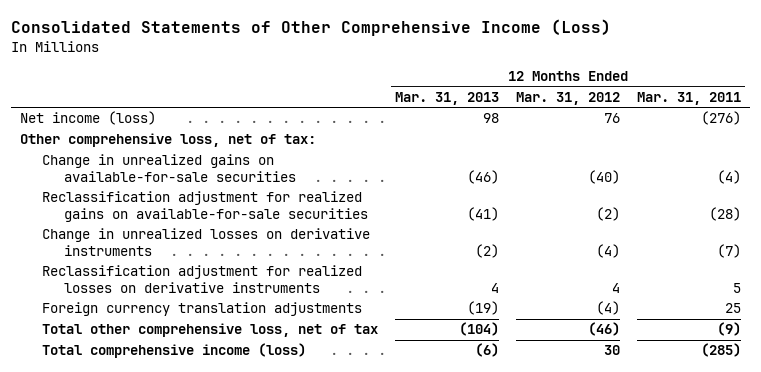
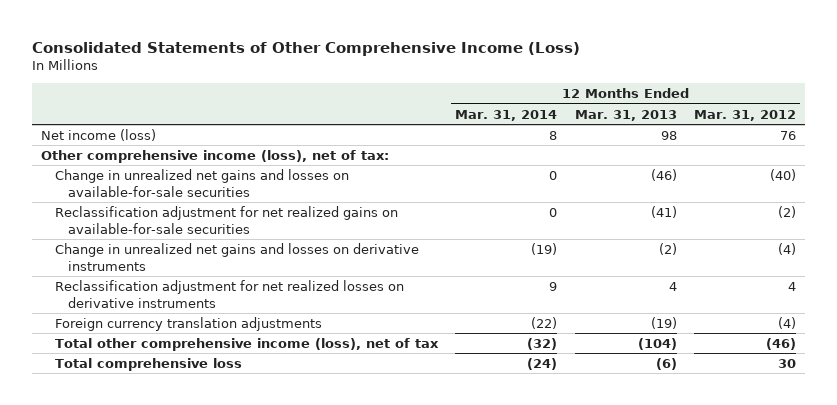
- | 12 Months Ended Mar. 31, 2013 | 12 Months Ended Mar. 31, 2012 | 12 Months Ended Mar. 31, 2011
+ | 12 Months Ended Mar. 31, 2014 | 12 Months Ended Mar. 31, 2013 | 12 Months Ended Mar. 31, 2012
- Other comprehensive loss, net of tax:
- Change in unrealized gains on available-for-sale securities | (46) | (40) | (4)
- Reclassification adjustment for realized gains on available-for-sale securities | (41) | (2) | (28)
- Change in unrealized losses on derivative instruments | (2) | (4) | (7)
- Reclassification adjustment for realized losses on derivative instruments | 4 | 4 | 5
+ Other comprehensive income (loss), net of tax:
+ Change in unrealized net gains and losses on available-for-sale securities | 0 | (46) | (40)
+ Reclassification adjustment for net realized gains on available-for-sale securities | 0 | (41) | (2)
+ Change in unrealized net gains and losses on derivative instruments | (19) | (2) | (4)
+ Reclassification adjustment for net realized losses on derivative instruments | 9 | 4 | 4
- Total other comprehensive loss, net of tax | (104) | (46) | (9)
- Total comprehensive income (loss) | (6) | 30 | (285)
+ Total other comprehensive income (loss), net of tax | (32) | (104) | (46)
+ Total comprehensive loss | (24) | (6) | 30

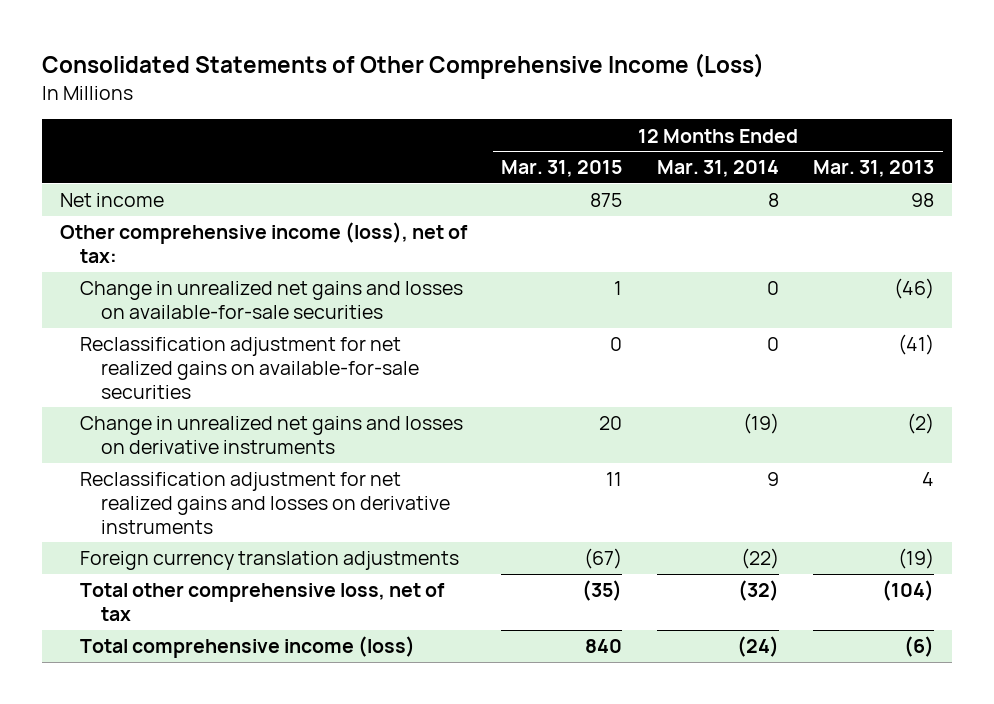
- | 12 Months Ended Mar. 31, 2014 | 12 Months Ended Mar. 31, 2013 | 12 Months Ended Mar. 31, 2012
+ | 12 Months Ended Mar. 31, 2015 | 12 Months Ended Mar. 31, 2014 | 12 Months Ended Mar. 31, 2013
- Net income (loss) | 8 | 98 | 76
+ Net income | 875 | 8 | 98
- Reclassification adjustment for net realized losses on derivative instruments | 9 | 4 | 4
+ Reclassification adjustment for net realized gains and losses on derivative instruments | 11 | 9 | 4
- Total other comprehensive income (loss), net of tax | (32) | (104) | (46)
- Total comprehensive loss | (24) | (6) | 30
+ Total other comprehensive loss, net of tax | (35) | (32) | (104)
+ Total comprehensive income (loss) | 840 | (24) | (6)

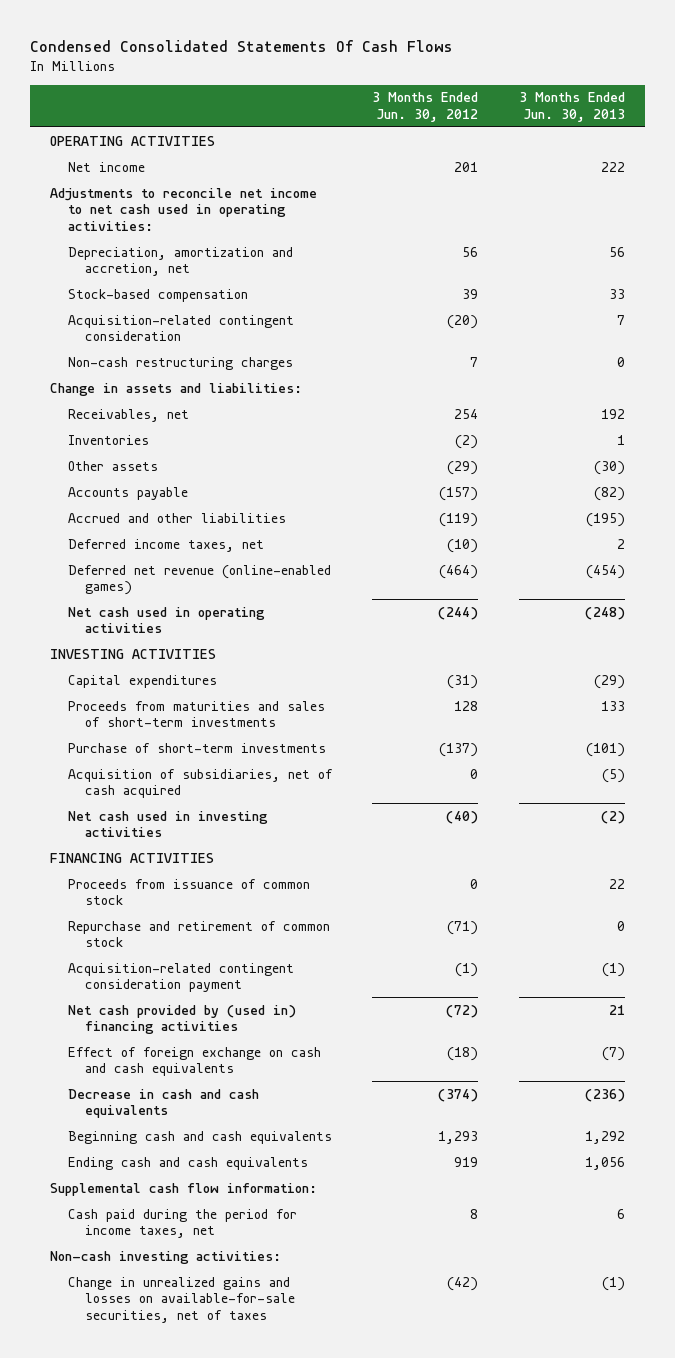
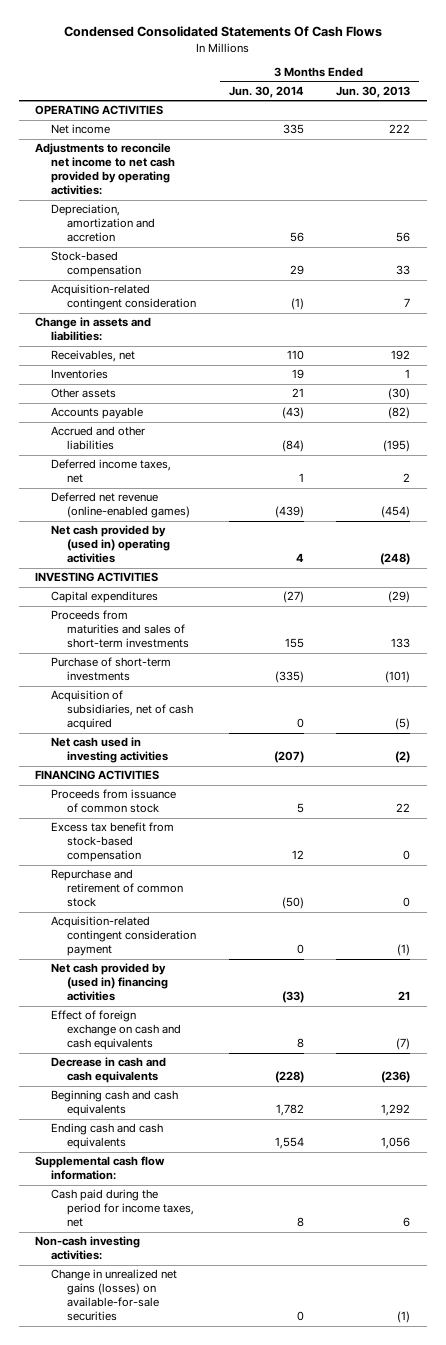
- | 3 Months Ended Jun. 30, 2012 | 3 Months Ended Jun. 30, 2013
+ | 3 Months Ended Jun. 30, 2014 | 3 Months Ended Jun. 30, 2013
- Adjustments to reconcile net income to net cash used in operating activities:
- Depreciation, amortization and accretion, net | 56 | 56
+ Adjustments to reconcile net income to net cash provided by operating activities:
+ Depreciation, amortization and accretion | 56 | 56
- Non-cash restructuring charges | 7 | 0
- Net cash used in operating activities | (244) | (248)
+ Net cash provided by (used in) operating activities | 4 | (248)
+ Excess tax benefit from stock-based compensation | 12 | 0
- Change in unrealized gains and losses on available-for-sale securities, net of taxes | (42) | (1)
+ Change in unrealized net gains (losses) on available-for-sale securities | 0 | (1)

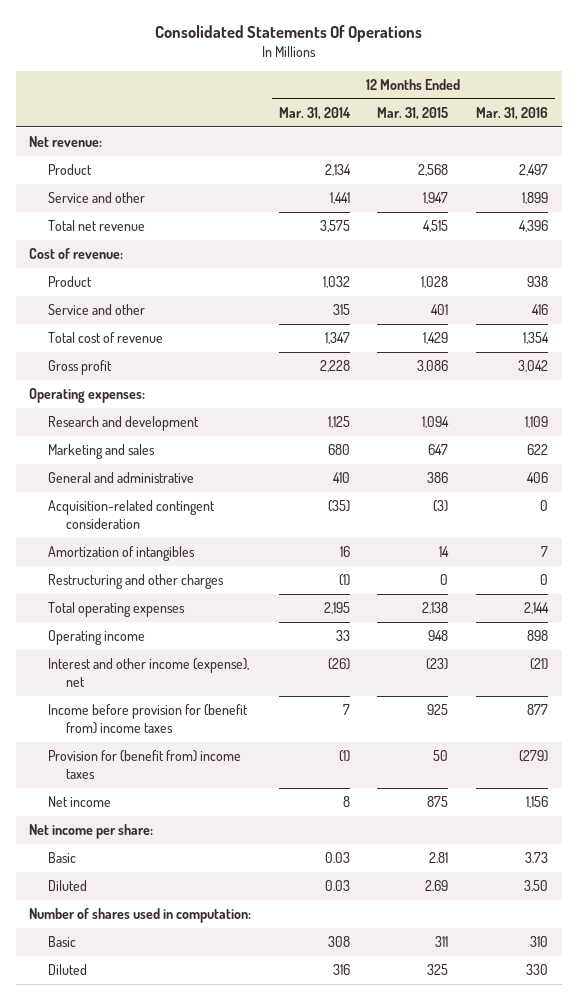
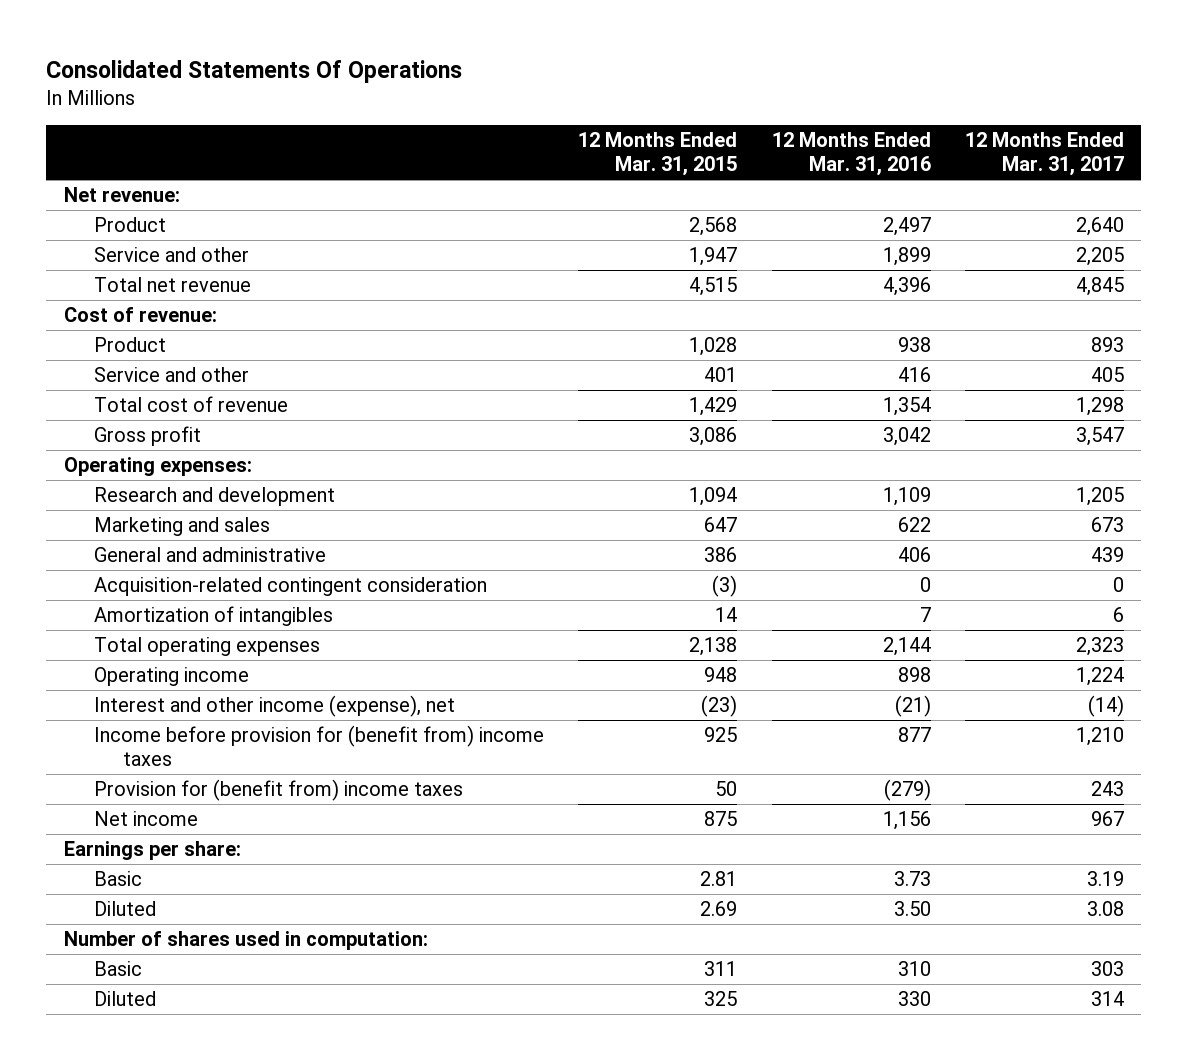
- | 12 Months Ended Mar. 31, 2014 | 12 Months Ended Mar. 31, 2015 | 12 Months Ended Mar. 31, 2016
+ | 12 Months Ended Mar. 31, 2015 | 12 Months Ended Mar. 31, 2016 | 12 Months Ended Mar. 31, 2017
- Restructuring and other charges | (1) | 0 | 0
- Net income per share:
+ Earnings per share:

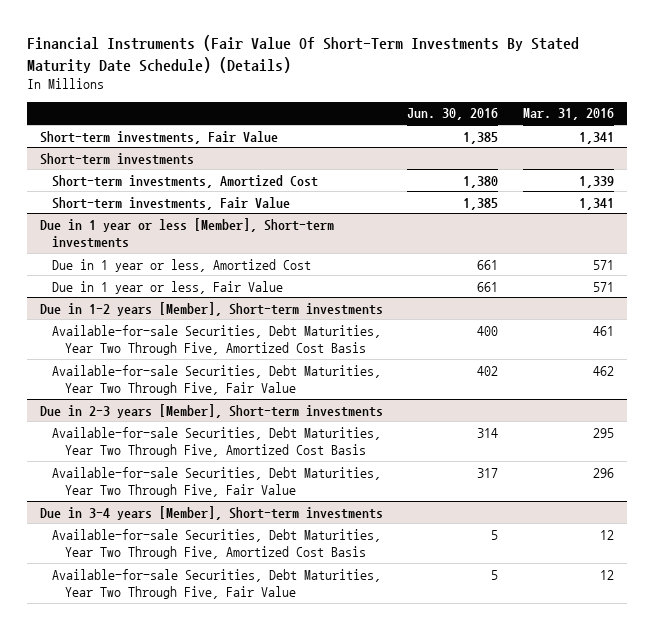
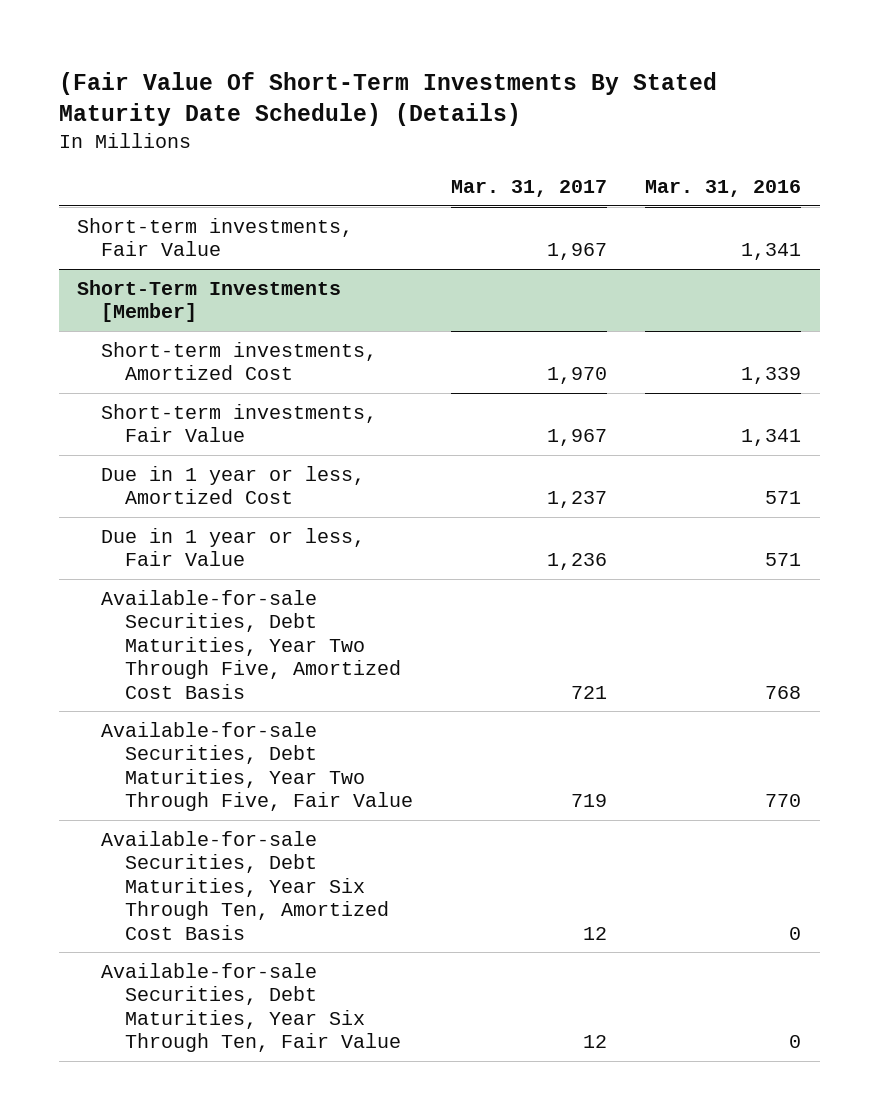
- Financial Instruments (Fair Value Of Short-Term Investments By Stated Maturity Date Schedule) (Details)
+ (Fair Value Of Short-Term Investments By Stated Maturity Date Schedule) (Details)
- | Jun. 30, 2016 | Mar. 31, 2016
+ | Mar. 31, 2017 | Mar. 31, 2016
- Short-term investments
+ Short-Term Investments [Member]
- Due in 1 year or less [Member], Short-term investments
- Due in 1-2 years [Member], Short-term investments
- Available-for-sale Securities, Debt Maturities, Year Two Through Five, Amortized Cost Basis | 400 | 461
- Available-for-sale Securities, Debt Maturities, Year Two Through Five, Fair Value | 402 | 462
- Due in 2-3 years [Member], Short-term investments
- Available-for-sale Securities, Debt Maturities, Year Two Through Five, Amortized Cost Basis | 314 | 295
- Available-for-sale Securities, Debt Maturities, Year Two Through Five, Fair Value | 317 | 296
- Due in 3-4 years [Member], Short-term investments
- Available-for-sale Securities, Debt Maturities, Year Two Through Five, Amortized Cost Basis | 5 | 12
- Available-for-sale Securities, Debt Maturities, Year Two Through Five, Fair Value | 5 | 12
+ Available-for-sale Securities, Debt Maturities, Year Two Through Five, Amortized Cost Basis | 721 | 768
+ Available-for-sale Securities, Debt Maturities, Year Two Through Five, Fair Value | 719 | 770
+ Available-for-sale Securities, Debt Maturities, Year Six Through Ten, Amortized Cost Basis | 12 | 0
+ Available-for-sale Securities, Debt Maturities, Year Six Through Ten, Fair Value | 12 | 0

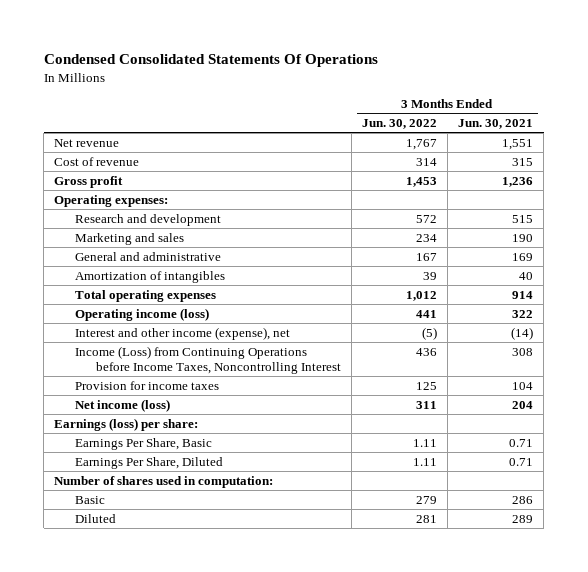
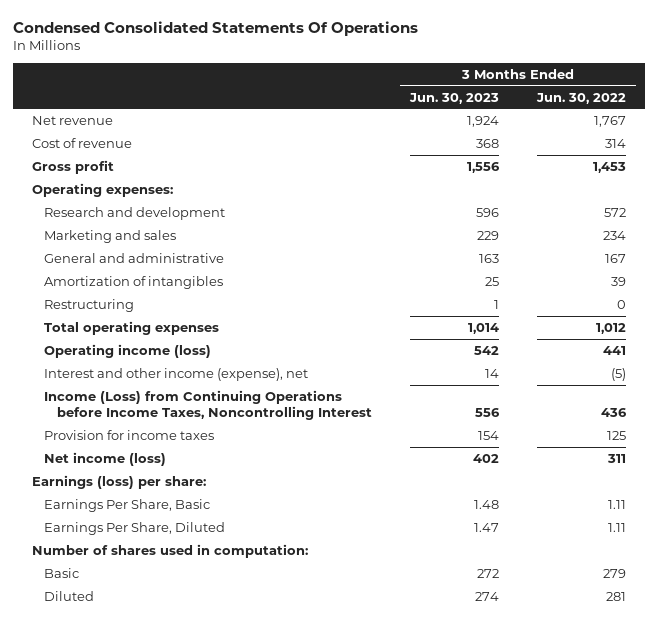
- | 3 Months Ended Jun. 30, 2022 | 3 Months Ended Jun. 30, 2021
+ | 3 Months Ended Jun. 30, 2023 | 3 Months Ended Jun. 30, 2022
+ Restructuring | 1 | 0

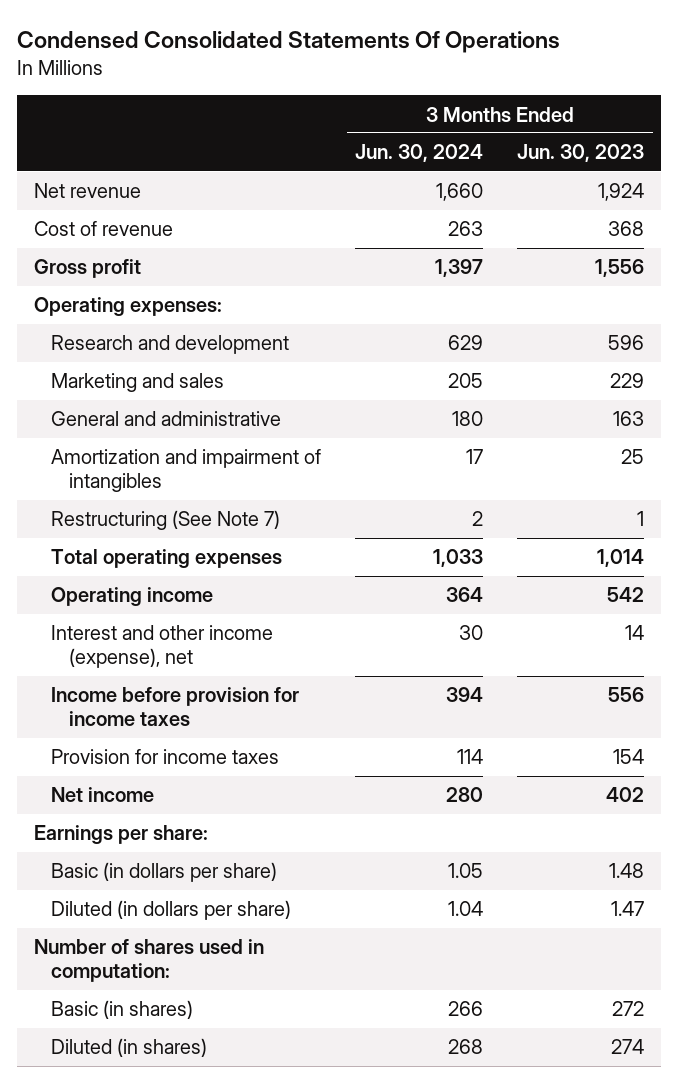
- | 3 Months Ended Jun. 30, 2023 | 3 Months Ended Jun. 30, 2022
+ | 3 Months Ended Jun. 30, 2024 | 3 Months Ended Jun. 30, 2023
- Amortization of intangibles | 25 | 39
- Restructuring | 1 | 0
+ Amortization and impairment of intangibles | 17 | 25
+ Restructuring (See Note 7) | 2 | 1
- Operating income (loss) | 542 | 441
+ Operating income | 364 | 542
- Income (Loss) from Continuing Operations before Income Taxes, Noncontrolling Interest | 556 | 436
+ Income before provision for income taxes | 394 | 556
- Net income (loss) | 402 | 311
- Earnings (loss) per share:
- Earnings Per Share, Basic | 1.48 | 1.11
- Earnings Per Share, Diluted | 1.47 | 1.11
+ Net income | 280 | 402
+ Earnings per share:
+ Basic (in dollars per share) | 1.05 | 1.48
+ Diluted (in dollars per share) | 1.04 | 1.47
- Basic | 272 | 279
- Diluted | 274 | 281
+ Basic (in shares) | 266 | 272
+ Diluted (in shares) | 268 | 274

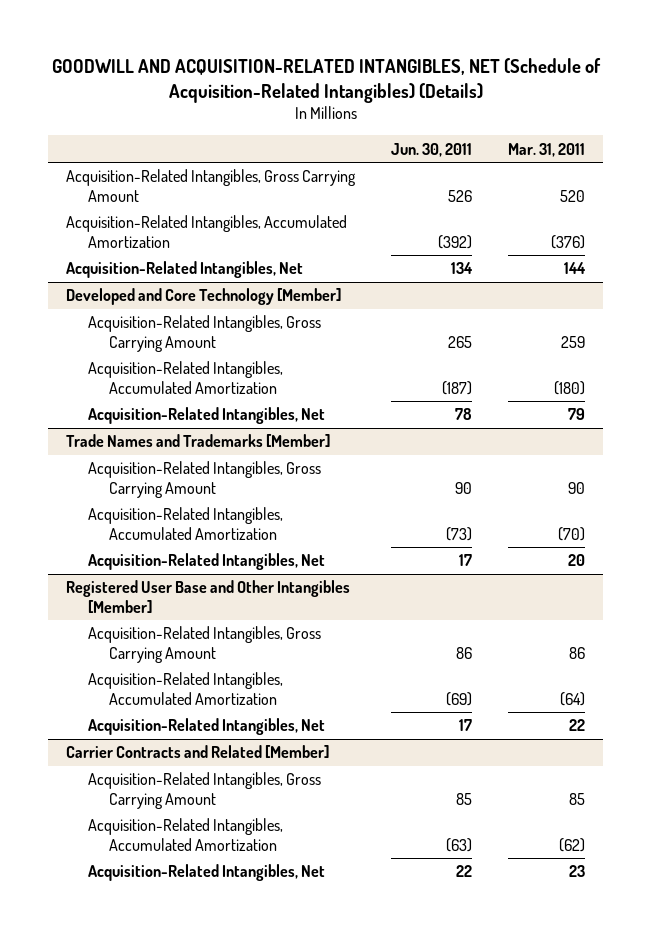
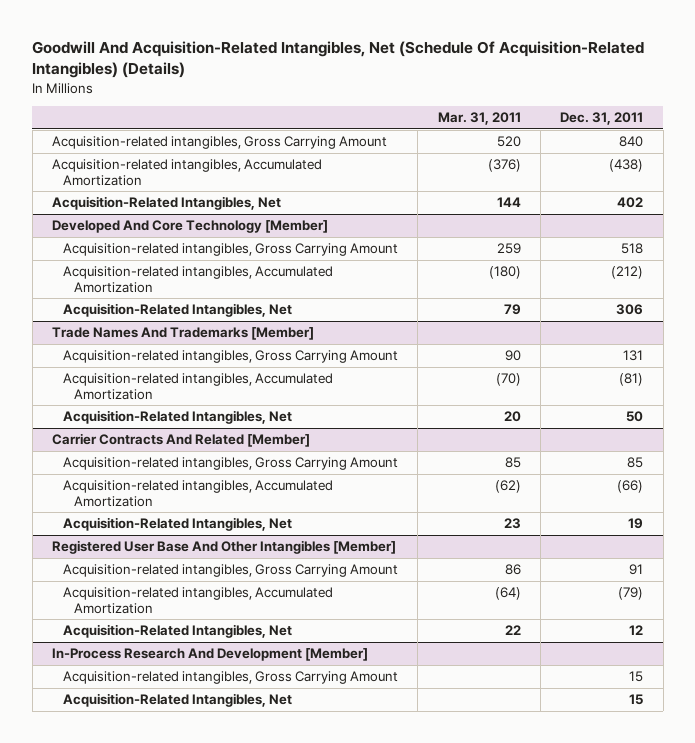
- GOODWILL AND ACQUISITION-RELATED INTANGIBLES, NET (Schedule of Acquisition-Related Intangibles) (Details)
+ Goodwill And Acquisition-Related Intangibles, Net (Schedule Of Acquisition-Related Intangibles) (Details)
- | Jun. 30, 2011 | Mar. 31, 2011
+ | Mar. 31, 2011 | Dec. 31, 2011
- Acquisition-Related Intangibles, Gross Carrying Amount | 526 | 520
- Acquisition-Related Intangibles, Accumulated Amortization | (392) | (376)
+ Acquisition-related intangibles, Gross Carrying Amount | 520 | 840
+ Acquisition-related intangibles, Accumulated Amortization | (376) | (438)
- Developed and Core Technology [Member]
- Acquisition-Related Intangibles, Gross Carrying Amount | 265 | 259
- Acquisition-Related Intangibles, Accumulated Amortization | (187) | (180)
+ Developed And Core Technology [Member]
+ Acquisition-related intangibles, Gross Carrying Amount | 259 | 518
+ Acquisition-related intangibles, Accumulated Amortization | (180) | (212)
- Trade Names and Trademarks [Member]
- Acquisition-Related Intangibles, Gross Carrying Amount | 90 | 90
- Acquisition-Related Intangibles, Accumulated Amortization | (73) | (70)
+ Trade Names And Trademarks [Member]
+ Acquisition-related intangibles, Gross Carrying Amount | 90 | 131
+ Acquisition-related intangibles, Accumulated Amortization | (70) | (81)
- Registered User Base and Other Intangibles [Member]
- Acquisition-Related Intangibles, Gross Carrying Amount | 86 | 86
- Acquisition-Related Intangibles, Accumulated Amortization | (69) | (64)
- Acquisition-Related Intangibles, Net | 17 | 22
- Carrier Contracts and Related [Member]
- Acquisition-Related Intangibles, Gross Carrying Amount | 85 | 85
- Acquisition-Related Intangibles, Accumulated Amortization | (63) | (62)
+ Carrier Contracts And Related [Member]
+ Acquisition-related intangibles, Gross Carrying Amount | 85 | 85
+ Acquisition-related intangibles, Accumulated Amortization | (62) | (66)
+ Registered User Base And Other Intangibles [Member]
+ Acquisition-related intangibles, Gross Carrying Amount | 86 | 91
+ Acquisition-related intangibles, Accumulated Amortization | (64) | (79)
+ Acquisition-Related Intangibles, Net | 22 | 12
+ In-Process Research And Development [Member]
+ Acquisition-related intangibles, Gross Carrying Amount | | 15
+ Acquisition-Related Intangibles, Net | | 15

